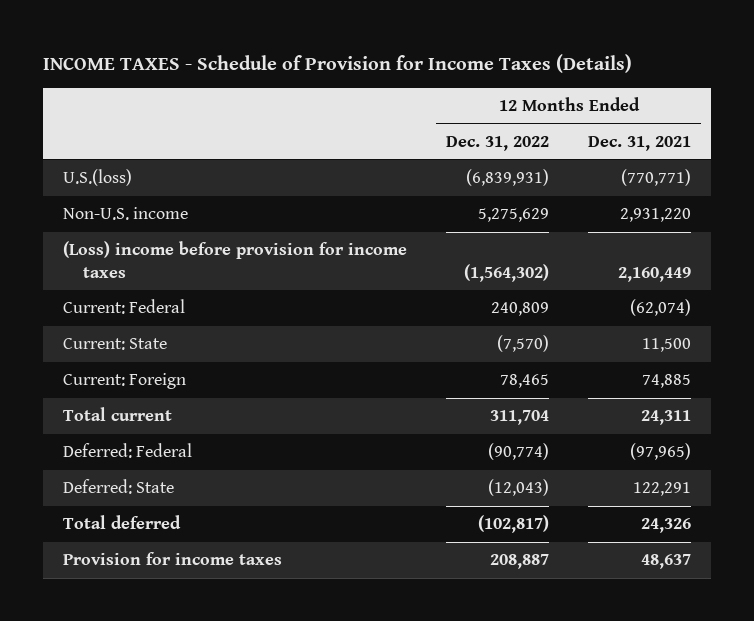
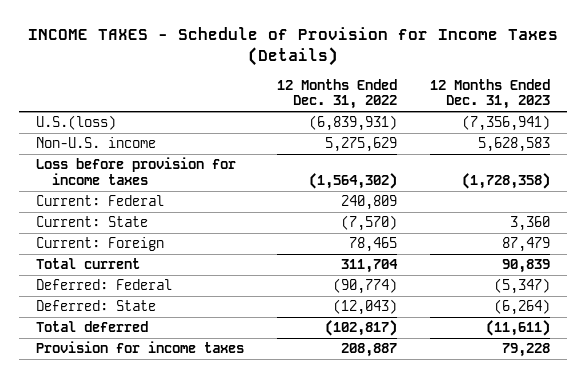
- | 12 Months Ended Dec. 31, 2022 | 12 Months Ended Dec. 31, 2021
+ | 12 Months Ended Dec. 31, 2022 | 12 Months Ended Dec. 31, 2023
- (Loss) income before provision for income taxes | (1,564,302) | 2,160,449
+ Loss before provision for income taxes | (1,564,302) | (1,728,358)

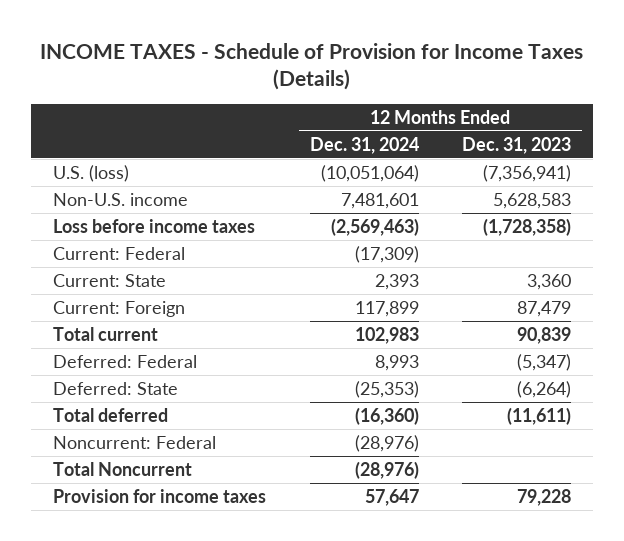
- | 12 Months Ended Dec. 31, 2022 | 12 Months Ended Dec. 31, 2023
+ | 12 Months Ended Dec. 31, 2024 | 12 Months Ended Dec. 31, 2023
- U.S.(loss) | (6,839,931) | (7,356,941)
+ U.S. (loss) | (10,051,064) | (7,356,941)
- Loss before provision for income taxes | (1,564,302) | (1,728,358)
+ Loss before income taxes | (2,569,463) | (1,728,358)
+ Noncurrent: Federal | (28,976) |
+ Total Noncurrent | (28,976) |

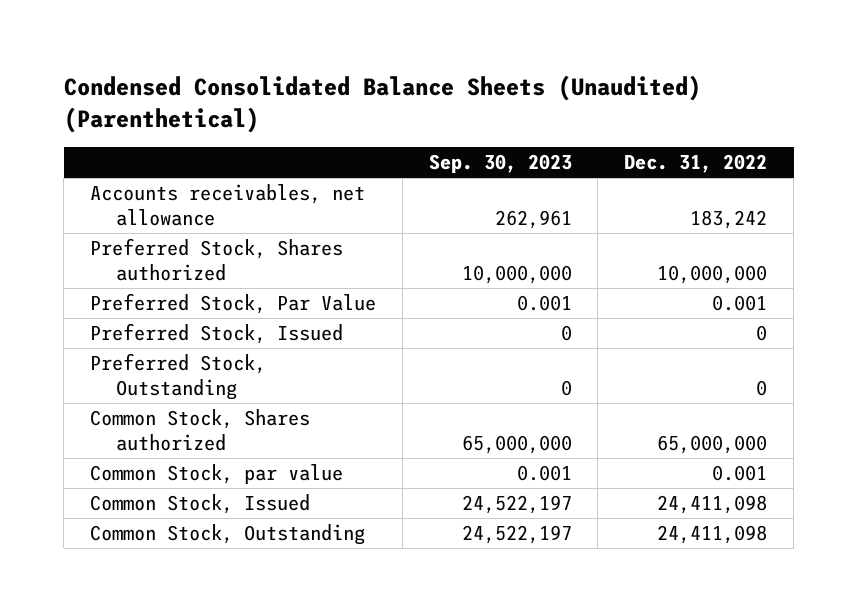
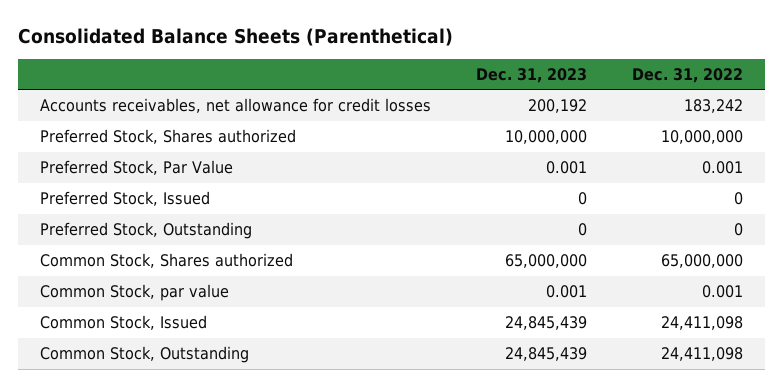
- Condensed Consolidated Balance Sheets (Unaudited) (Parenthetical)
+ Consolidated Balance Sheets (Parenthetical)
- | Sep. 30, 2023 | Dec. 31, 2022
+ | Dec. 31, 2023 | Dec. 31, 2022
- Accounts receivables, net allowance | 262,961 | 183,242
+ Accounts receivables, net allowance for credit losses | 200,192 | 183,242

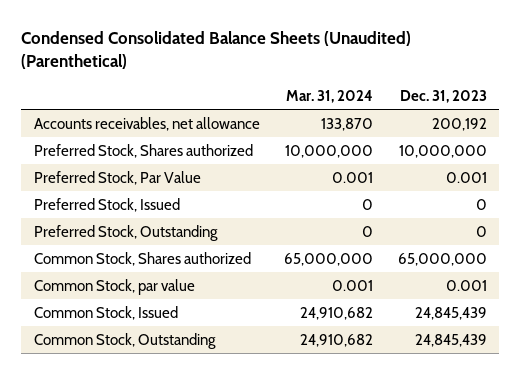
- Consolidated Balance Sheets (Parenthetical)
+ Condensed Consolidated Balance Sheets (Unaudited) (Parenthetical)
- | Dec. 31, 2023 | Dec. 31, 2022
+ | Mar. 31, 2024 | Dec. 31, 2023
- Accounts receivables, net allowance for credit losses | 200,192 | 183,242
+ Accounts receivables, net allowance | 133,870 | 200,192

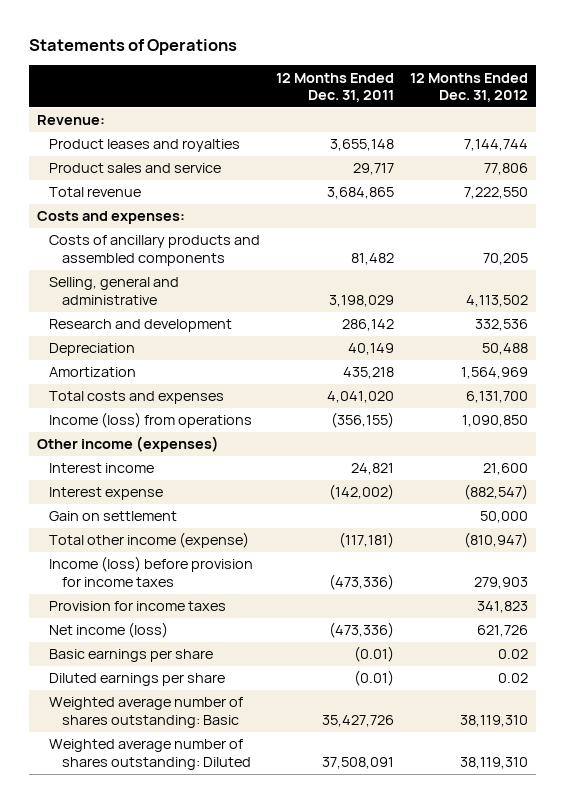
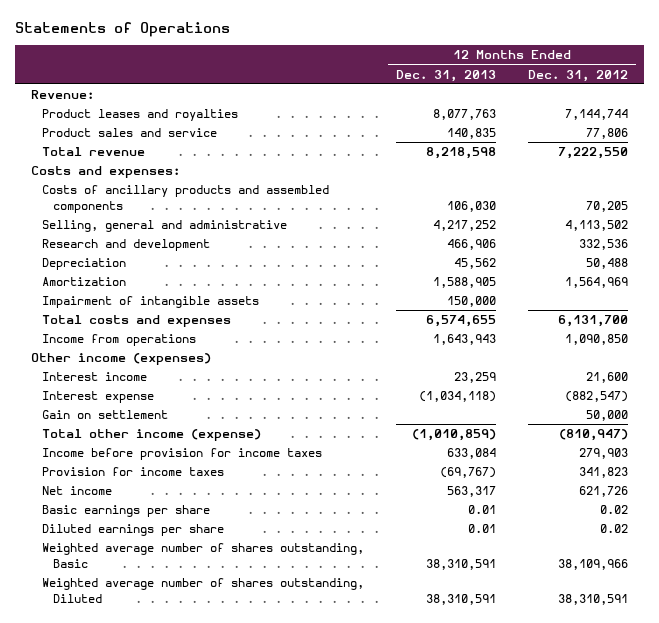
- | 12 Months Ended Dec. 31, 2011 | 12 Months Ended Dec. 31, 2012
+ | 12 Months Ended Dec. 31, 2013 | 12 Months Ended Dec. 31, 2012
+ Impairment of intangible assets | 150,000 |
- Income (loss) from operations | (356,155) | 1,090,850
+ Income from operations | 1,643,943 | 1,090,850
- Income (loss) before provision for income taxes | (473,336) | 279,903
+ Income before provision for income taxes | 633,084 | 279,903
- Net income (loss) | (473,336) | 621,726
+ Net income | 563,317 | 621,726
- Weighted average number of shares outstanding: Basic | 35,427,726 | 38,119,310
- Weighted average number of shares outstanding: Diluted | 37,508,091 | 38,119,310
+ Weighted average number of shares outstanding, Basic | 38,310,591 | 38,109,966
+ Weighted average number of shares outstanding, Diluted | 38,310,591 | 38,310,591

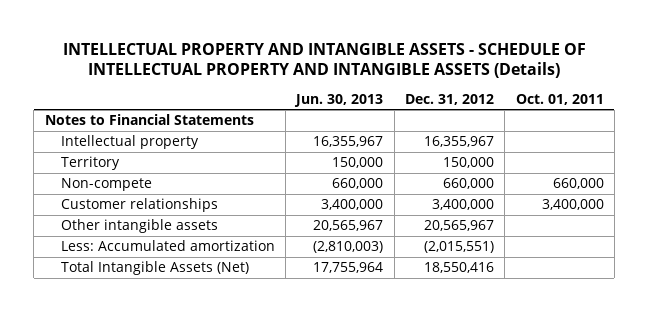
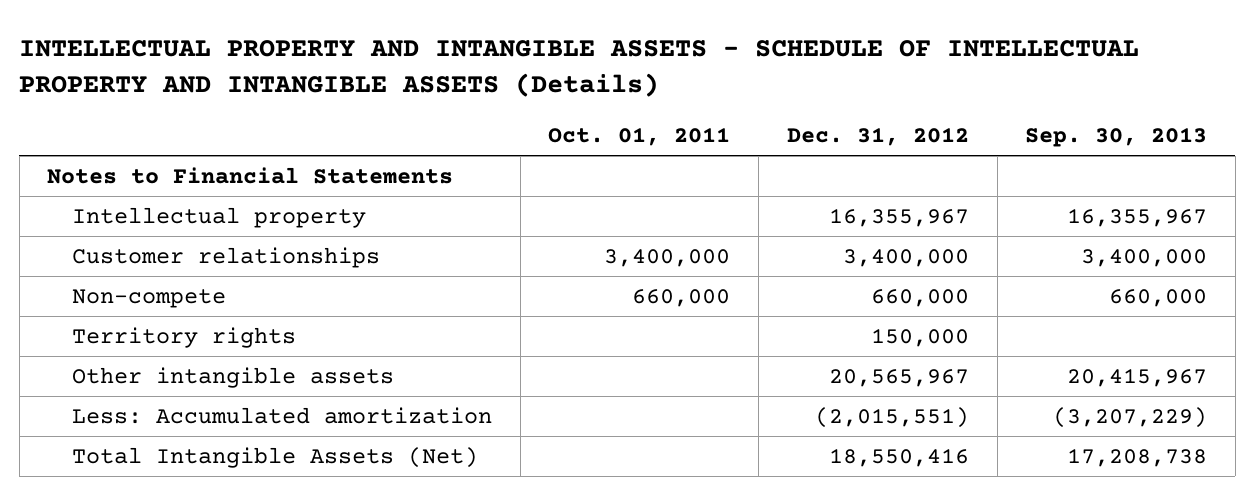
- | Jun. 30, 2013 | Dec. 31, 2012 | Oct. 01, 2011
+ | Oct. 01, 2011 | Dec. 31, 2012 | Sep. 30, 2013
- Territory | 150,000 | 150,000 |
moved down: Non-compete | 660,000 | 660,000 | 660,000
+ Territory rights | | 150,000 |

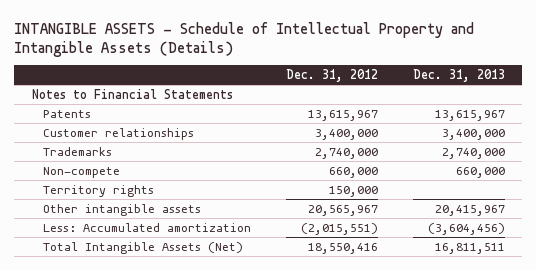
- INTELLECTUAL PROPERTY AND INTANGIBLE ASSETS - SCHEDULE OF INTELLECTUAL PROPERTY AND INTANGIBLE ASSETS (Details)
+ INTANGIBLE ASSETS - Schedule of Intellectual Property and Intangible Assets (Details)
- | Oct. 01, 2011 | Dec. 31, 2012 | Sep. 30, 2013
+ | Dec. 31, 2012 | Dec. 31, 2013
- Intellectual property | | 16,355,967 | 16,355,967
+ Patents | 13,615,967 | 13,615,967
+ Trademarks | 2,740,000 | 2,740,000

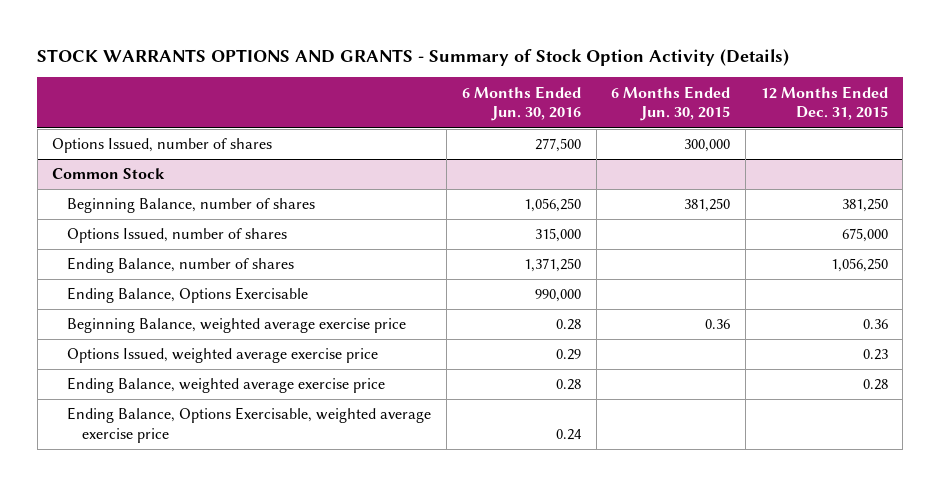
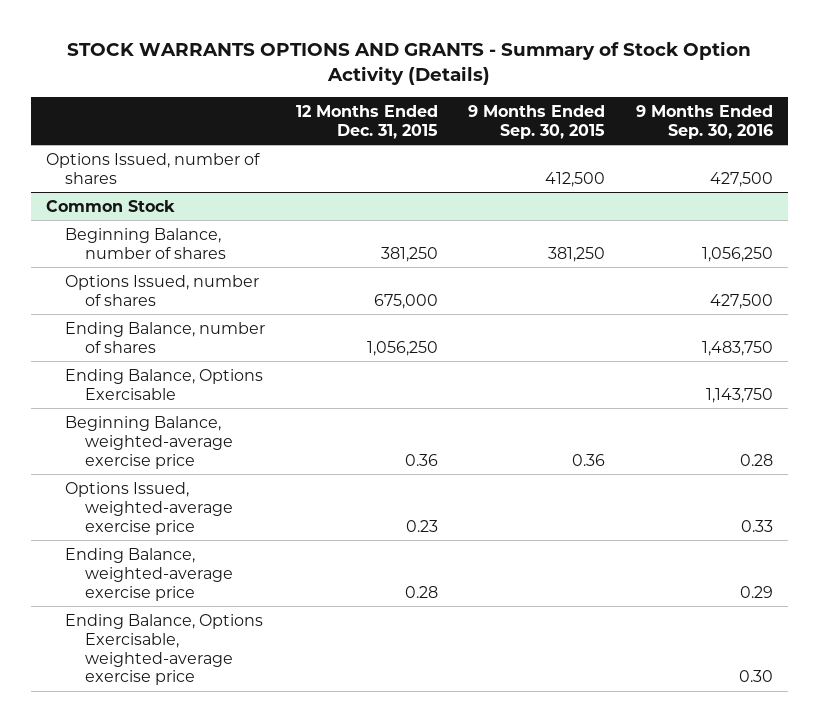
- | 6 Months Ended Jun. 30, 2016 | 6 Months Ended Jun. 30, 2015 | 12 Months Ended Dec. 31, 2015
+ | 12 Months Ended Dec. 31, 2015 | 9 Months Ended Sep. 30, 2015 | 9 Months Ended Sep. 30, 2016
@ Common Stock
- Beginning Balance, weighted average exercise price | 0.28 | 0.36 | 0.36
- Options Issued, weighted average exercise price | 0.29 | | 0.23
- Ending Balance, weighted average exercise price | 0.28 | | 0.28
- Ending Balance, Options Exercisable, weighted average exercise price | 0.24 | |
+ Beginning Balance, weighted-average exercise price | 0.36 | 0.36 | 0.28
+ Options Issued, weighted-average exercise price | 0.23 | | 0.33
+ Ending Balance, weighted-average exercise price | 0.28 | | 0.29
+ Ending Balance, Options Exercisable, weighted-average exercise price | | | 0.30

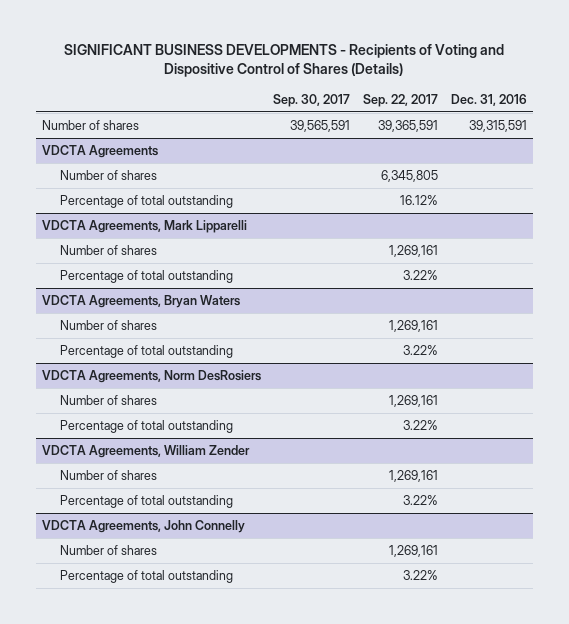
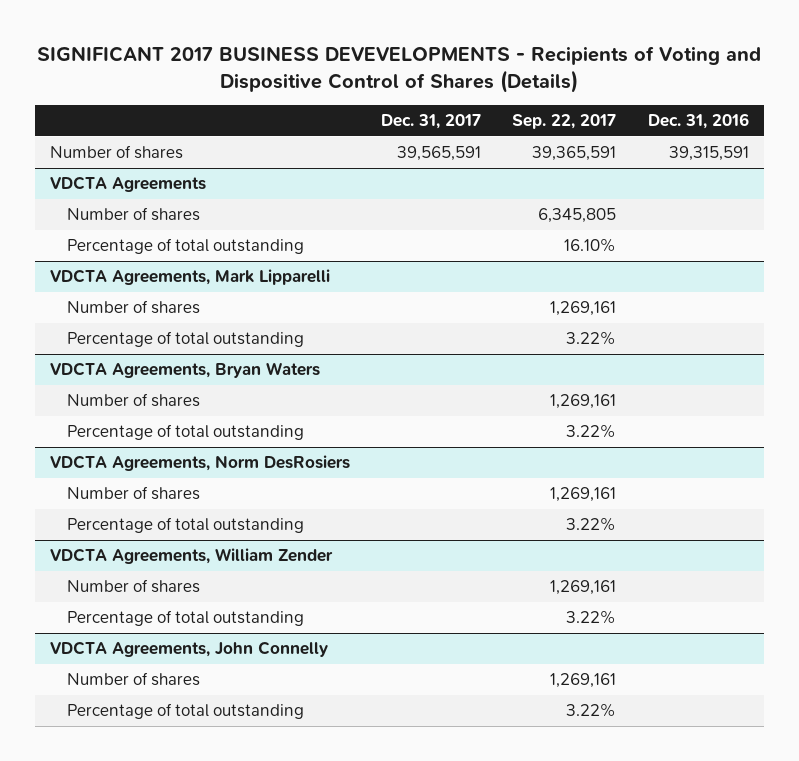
- SIGNIFICANT BUSINESS DEVELOPMENTS - Recipients of Voting and Dispositive Control of Shares (Details)
+ SIGNIFICANT 2017 BUSINESS DEVEVELOPMENTS - Recipients of Voting and Dispositive Control of Shares (Details)
- | Sep. 30, 2017 | Sep. 22, 2017 | Dec. 31, 2016
+ | Dec. 31, 2017 | Sep. 22, 2017 | Dec. 31, 2016
@ VDCTA Agreements
- Percentage of total outstanding | | 16.12% |
+ Percentage of total outstanding | | 16.10% |

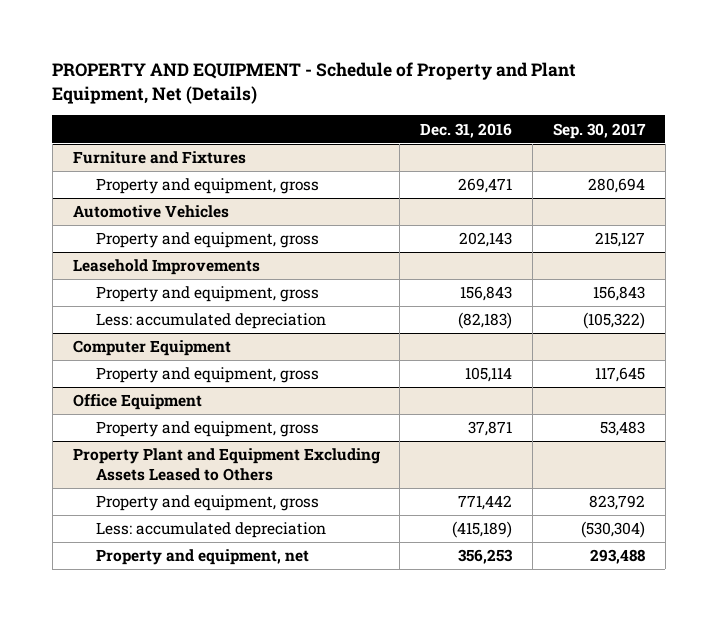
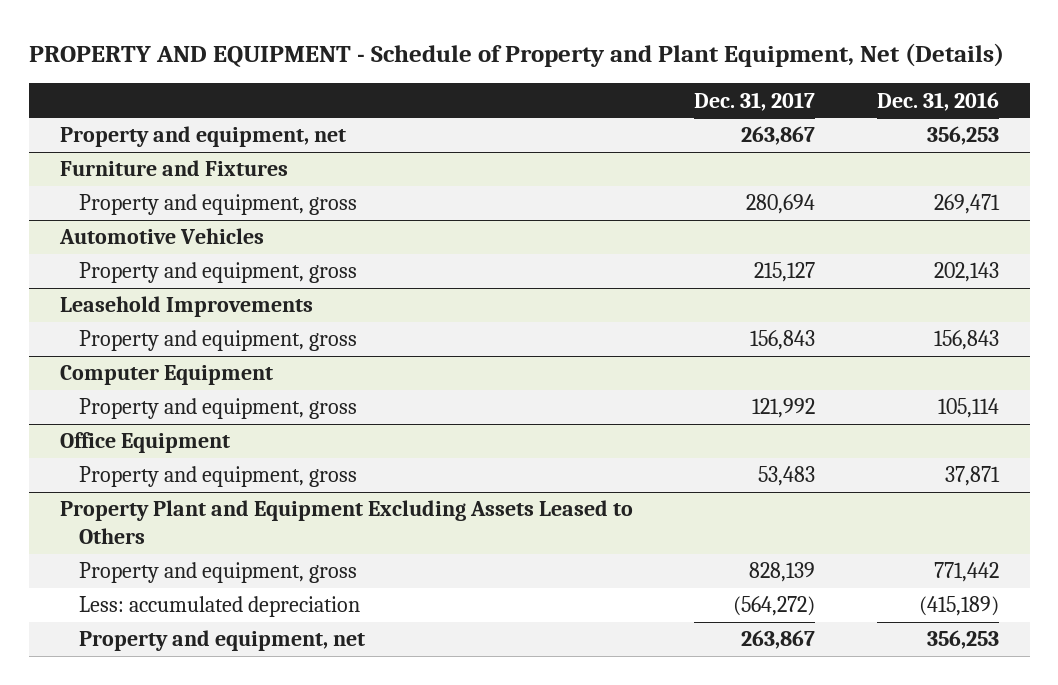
- | Dec. 31, 2016 | Sep. 30, 2017
+ | Dec. 31, 2017 | Dec. 31, 2016
+ Property and equipment, net | 263,867 | 356,253
@ Leasehold Improvements
- Less: accumulated depreciation | (82,183) | (105,322)

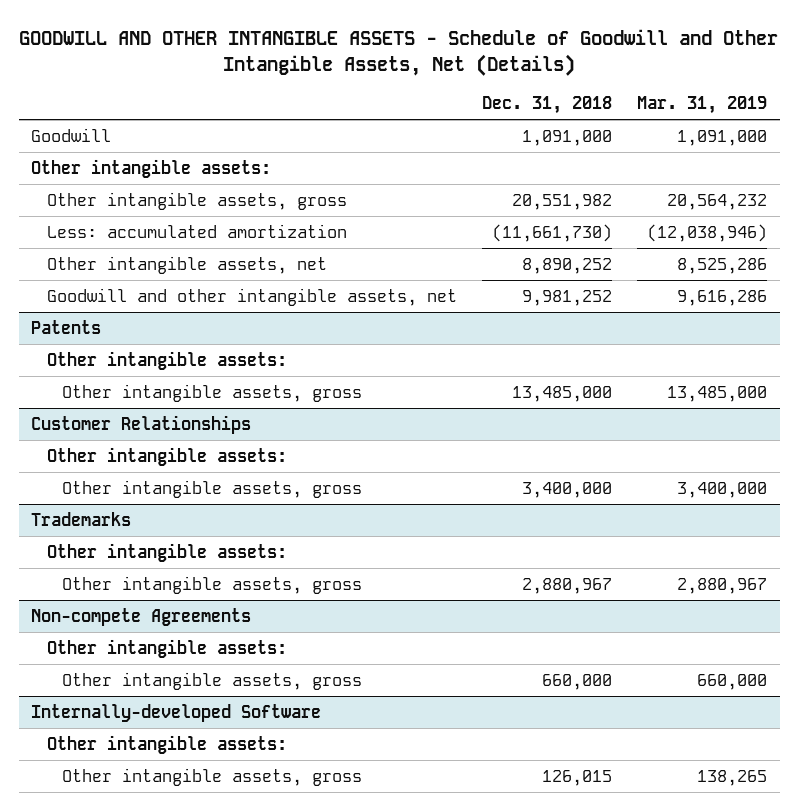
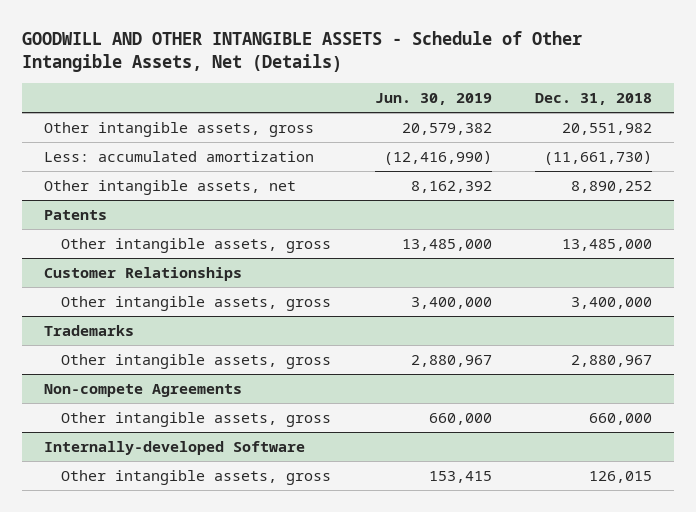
- GOODWILL AND OTHER INTANGIBLE ASSETS - Schedule of Goodwill and Other Intangible Assets, Net (Details)
+ GOODWILL AND OTHER INTANGIBLE ASSETS - Schedule of Other Intangible Assets, Net (Details)
- | Dec. 31, 2018 | Mar. 31, 2019
+ | Jun. 30, 2019 | Dec. 31, 2018
- Goodwill | 1,091,000 | 1,091,000
- Other intangible assets:
- Goodwill and other intangible assets, net | 9,981,252 | 9,616,286
@ Patents
- Other intangible assets:
@ Customer Relationships
- Other intangible assets:
@ Trademarks
- Other intangible assets:
@ Non-compete Agreements
- Other intangible assets:
@ Internally-developed Software
- Other intangible assets:

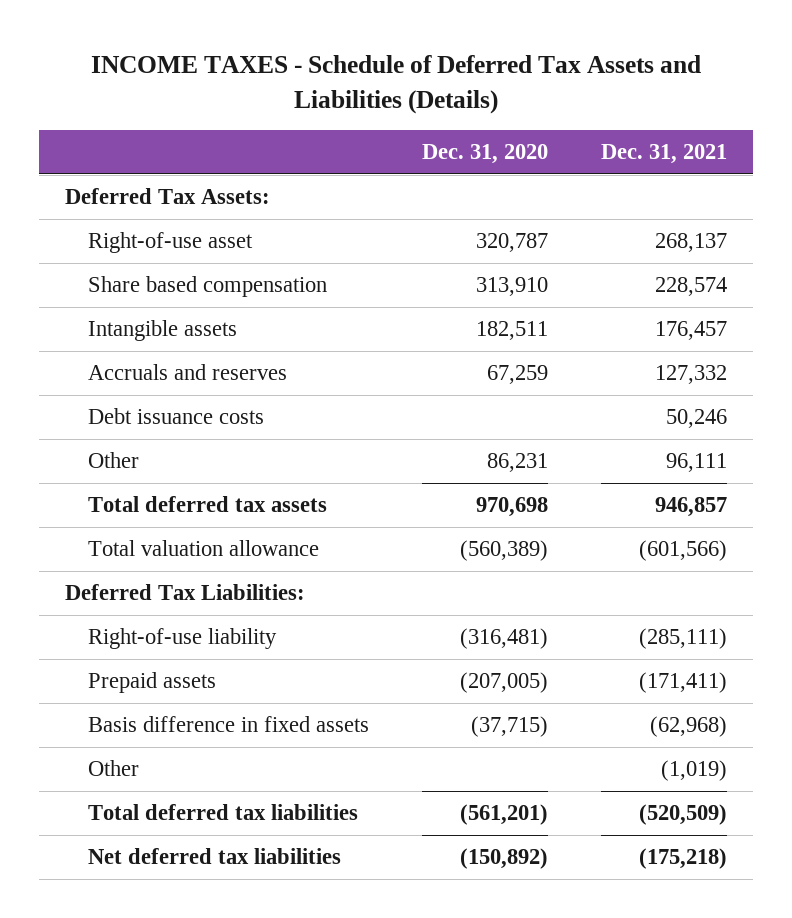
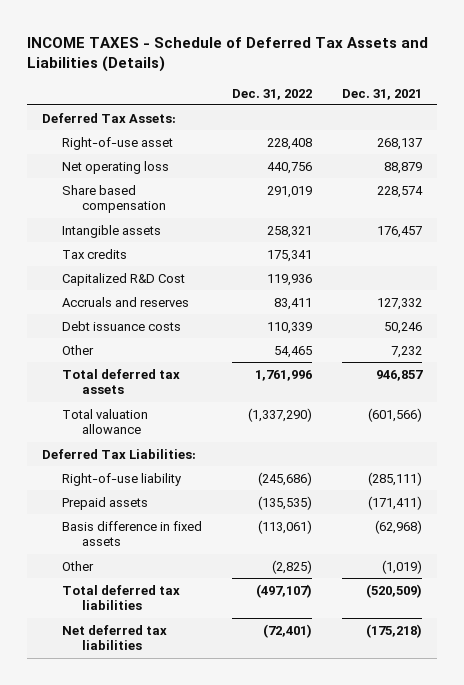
- | Dec. 31, 2020 | Dec. 31, 2021
+ | Dec. 31, 2022 | Dec. 31, 2021
+ Net operating loss | 440,756 | 88,879
+ Tax credits | 175,341 |
+ Capitalized R&D Cost | 119,936 |
- Other | 86,231 | 96,111
+ Other | 54,465 | 7,232

